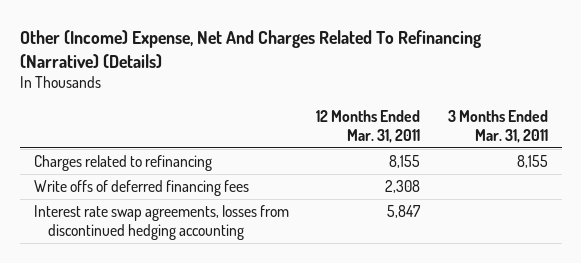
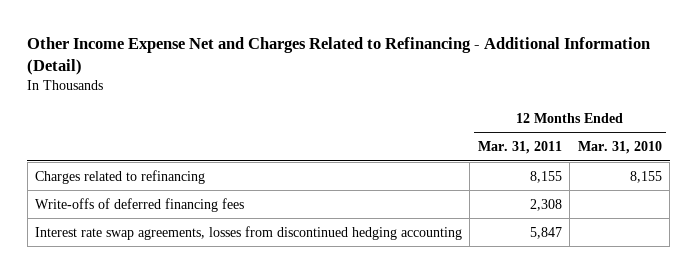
- Other (Income) Expense, Net And Charges Related To Refinancing (Narrative) (Details)
+ Other Income Expense Net and Charges Related to Refinancing - Additional Information (Detail)
- | 12 Months Ended Mar. 31, 2011 | 3 Months Ended Mar. 31, 2011
+ | 12 Months Ended Mar. 31, 2011 | 12 Months Ended Mar. 31, 2010
- Write offs of deferred financing fees | 2,308 |
+ Write-offs of deferred financing fees | 2,308 |

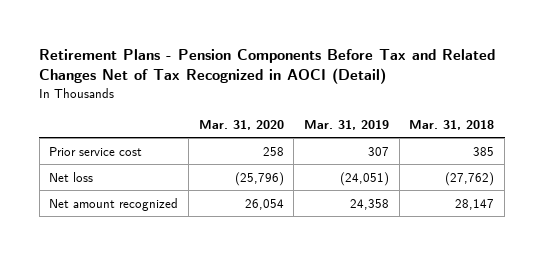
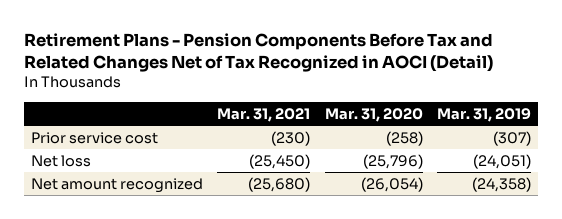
- | Mar. 31, 2020 | Mar. 31, 2019 | Mar. 31, 2018
+ | Mar. 31, 2021 | Mar. 31, 2020 | Mar. 31, 2019
- Prior service cost | 258 | 307 | 385
+ Prior service cost | (230) | (258) | (307)
- Net amount recognized | 26,054 | 24,358 | 28,147
+ Net amount recognized | (25,680) | (26,054) | (24,358)

